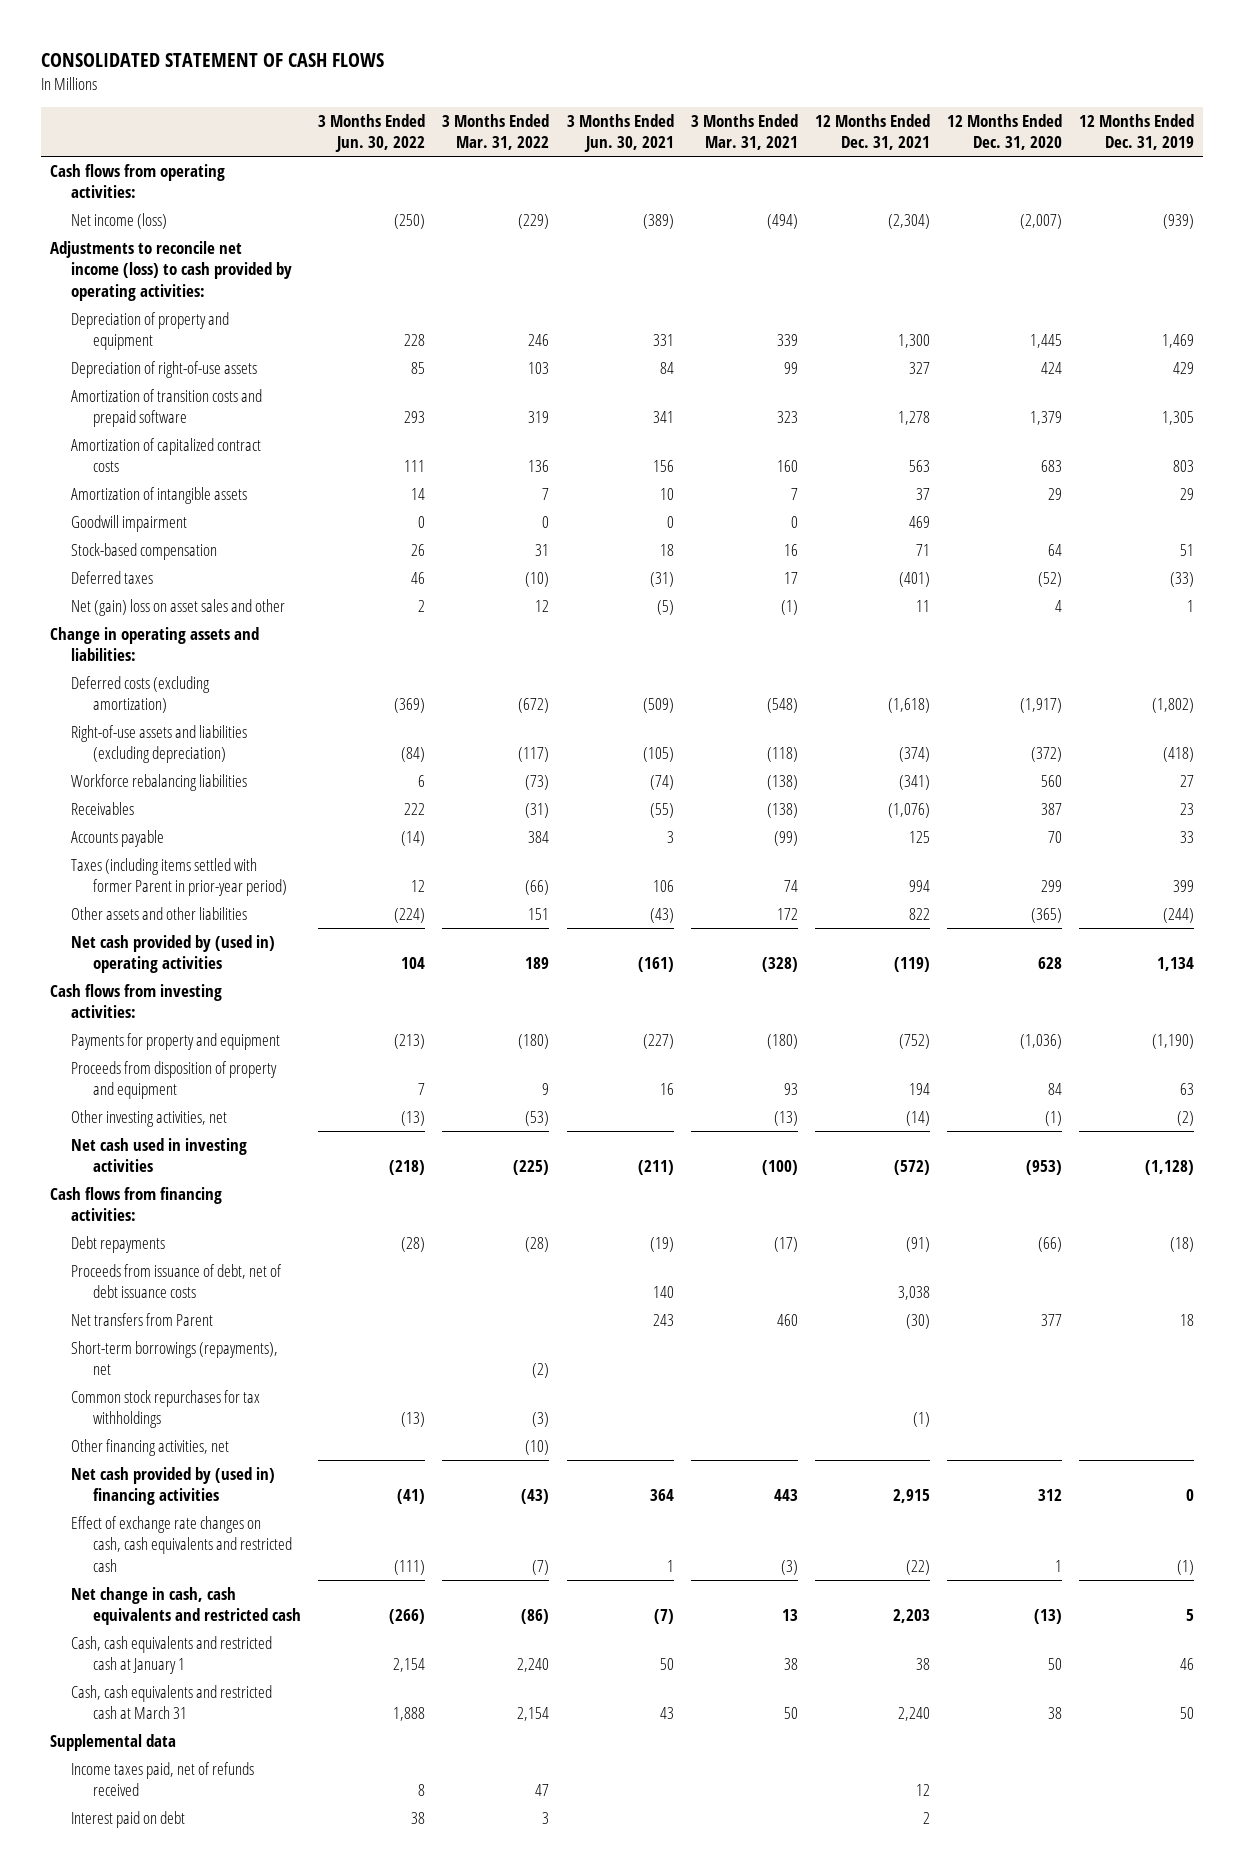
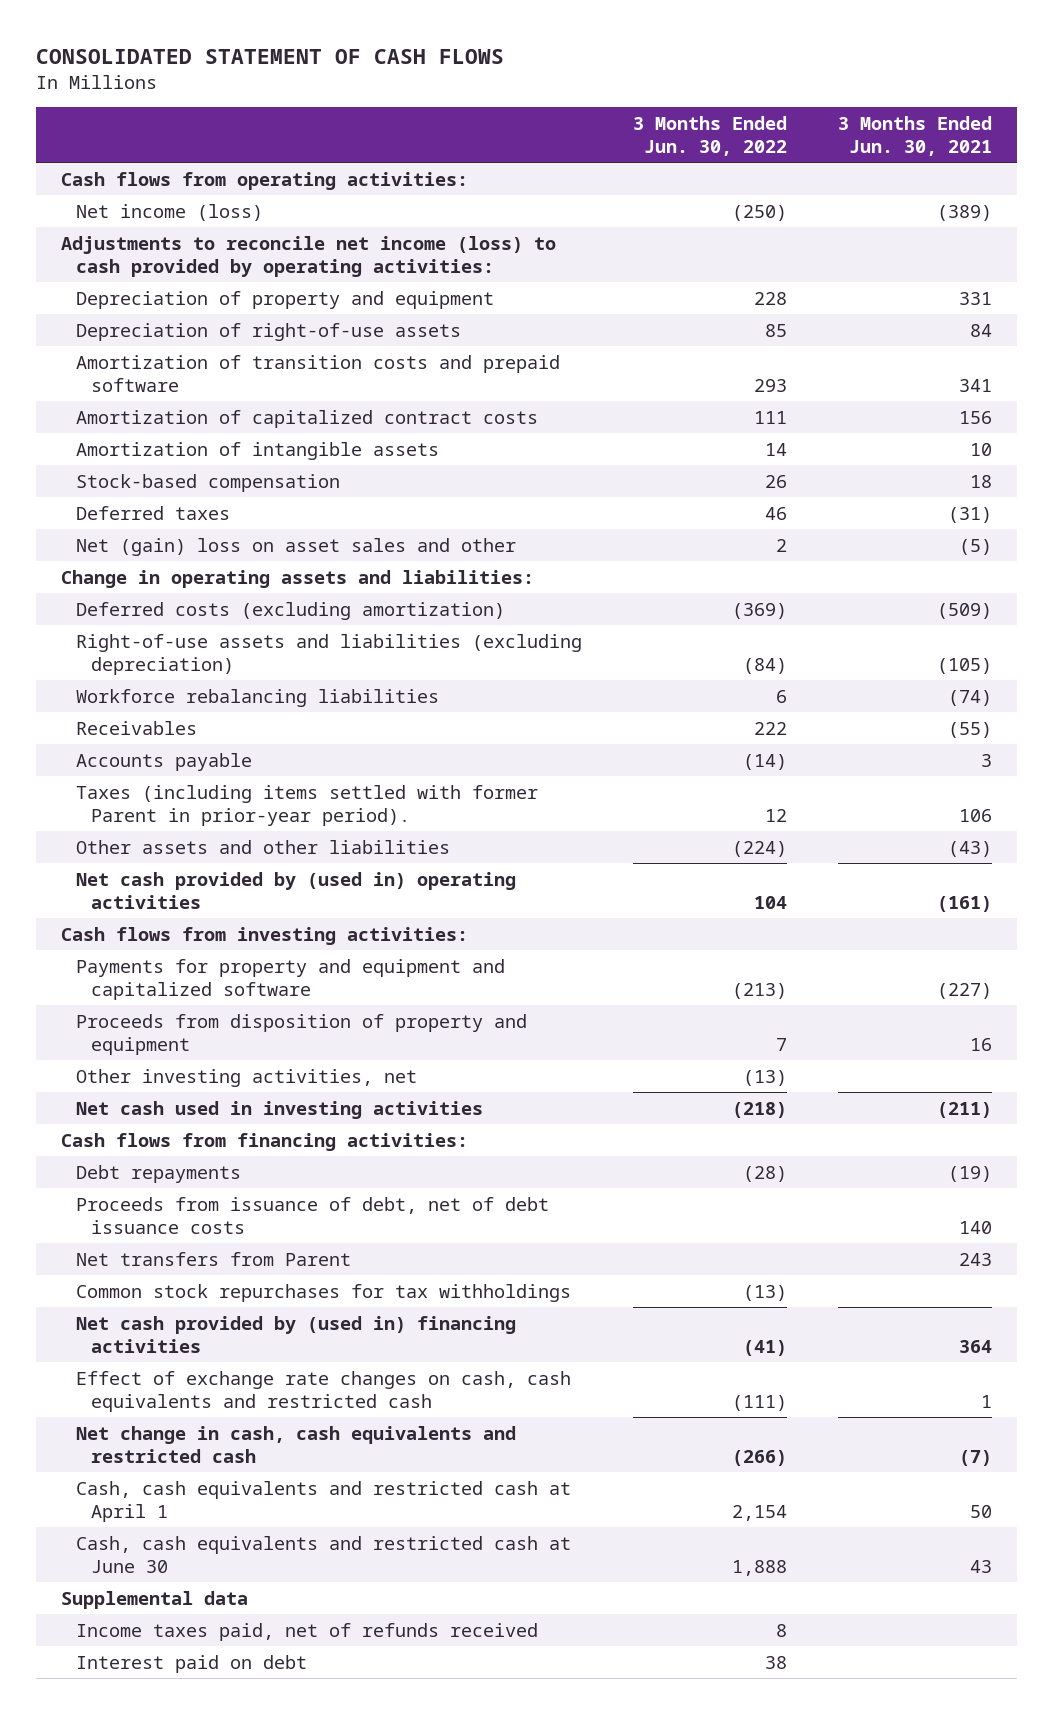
- | 3 Months Ended Jun. 30, 2022 | 3 Months Ended Mar. 31, 2022 | 3 Months Ended Jun. 30, 2021 | 3 Months Ended Mar. 31, 2021 | 12 Months Ended Dec. 31, 2021 | 12 Months Ended Dec. 31, 2020 | 12 Months Ended Dec. 31, 2019
+ | 3 Months Ended Jun. 30, 2022 | 3 Months Ended Jun. 30, 2021
- Goodwill impairment | 0 | 0 | 0 | 0 | 469 | |
- Taxes (including items settled with former Parent in prior-year period) | 12 | (66) | 106 | 74 | 994 | 299 | 399
+ Taxes (including items settled with former Parent in prior-year period). | 12 | 106
- Payments for property and equipment | (213) | (180) | (227) | (180) | (752) | (1,036) | (1,190)
+ Payments for property and equipment and capitalized software | (213) | (227)
- Short-term borrowings (repayments), net | | (2) | | | | |
- Other financing activities, net | | (10) | | | | |
- Cash, cash equivalents and restricted cash at January 1 | 2,154 | 2,240 | 50 | 38 | 38 | 50 | 46
- Cash, cash equivalents and restricted cash at March 31 | 1,888 | 2,154 | 43 | 50 | 2,240 | 38 | 50
+ Cash, cash equivalents and restricted cash at April 1 | 2,154 | 50
+ Cash, cash equivalents and restricted cash at June 30 | 1,888 | 43

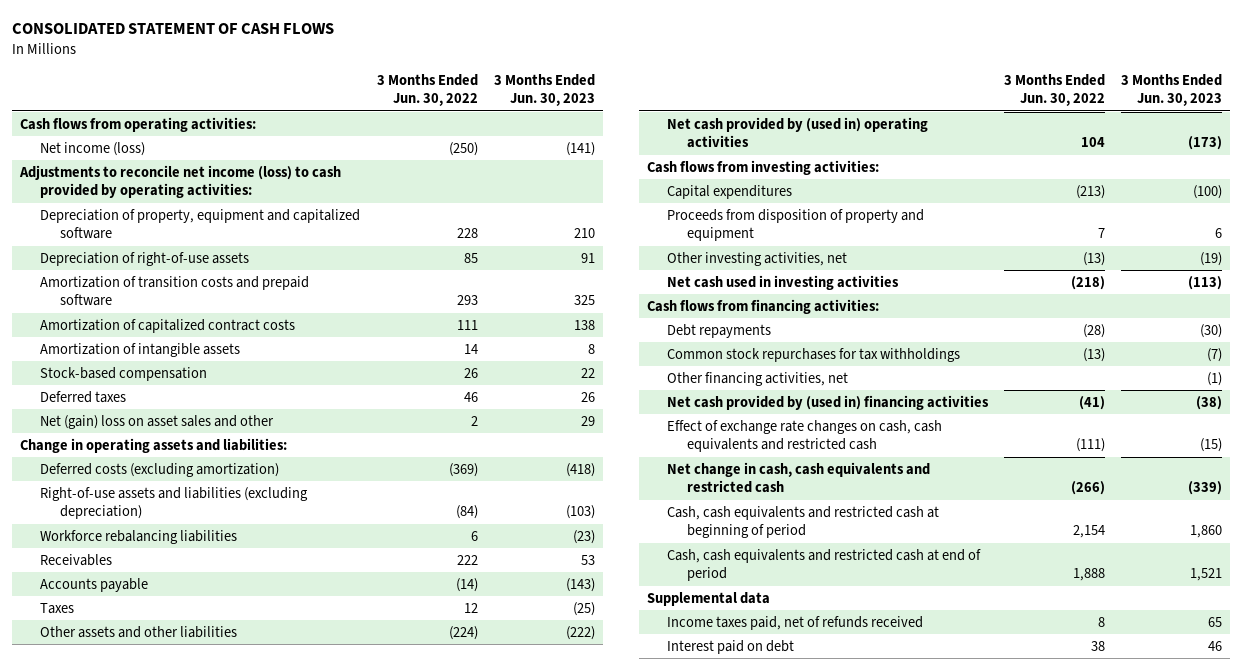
- | 3 Months Ended Jun. 30, 2022 | 3 Months Ended Jun. 30, 2021
+ | 3 Months Ended Jun. 30, 2022 | 3 Months Ended Jun. 30, 2023
- Depreciation of property and equipment | 228 | 331
+ Depreciation of property, equipment and capitalized software | 228 | 210
- Taxes (including items settled with former Parent in prior-year period). | 12 | 106
+ Taxes | 12 | (25)
- Payments for property and equipment and capitalized software | (213) | (227)
+ Capital expenditures | (213) | (100)
- Proceeds from issuance of debt, net of debt issuance costs | | 140
- Net transfers from Parent | | 243
+ Other financing activities, net | | (1)
- Cash, cash equivalents and restricted cash at April 1 | 2,154 | 50
- Cash, cash equivalents and restricted cash at June 30 | 1,888 | 43
+ Cash, cash equivalents and restricted cash at beginning of period | 2,154 | 1,860
+ Cash, cash equivalents and restricted cash at end of period | 1,888 | 1,521

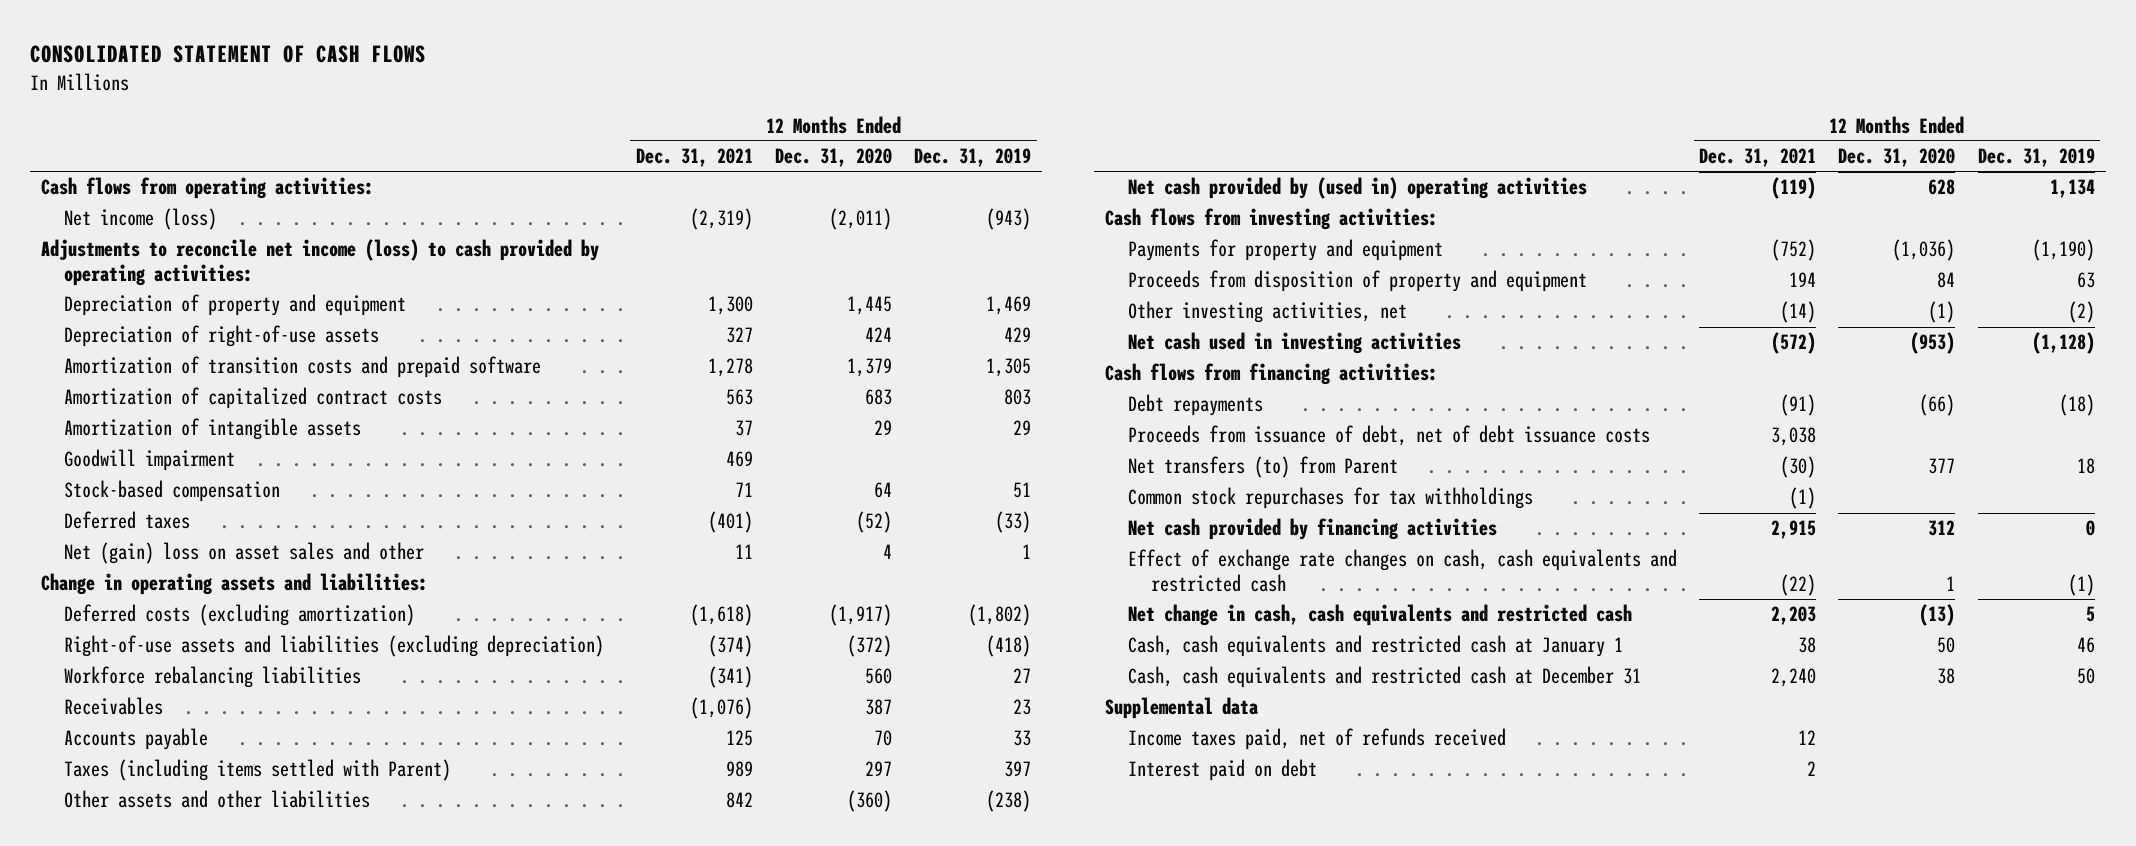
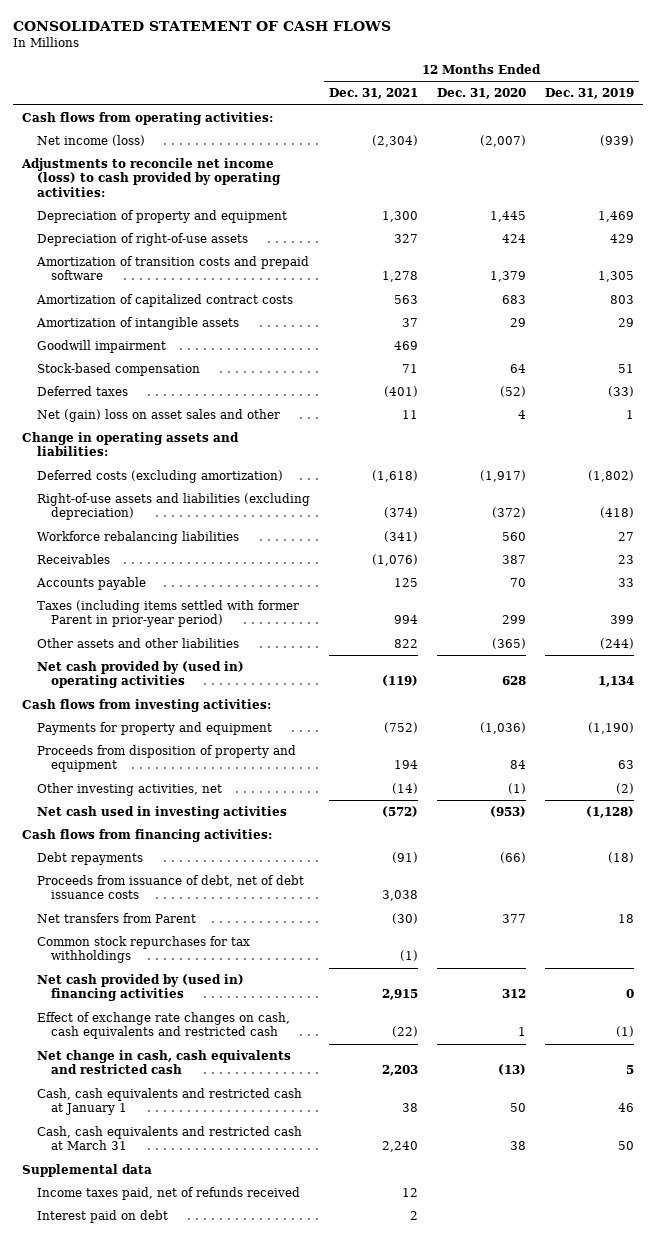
- Net income (loss) | (2,319) | (2,011) | (943)
+ Net income (loss) | (2,304) | (2,007) | (939)
- Taxes (including items settled with Parent) | 989 | 297 | 397
- Other assets and other liabilities | 842 | (360) | (238)
+ Taxes (including items settled with former Parent in prior-year period) | 994 | 299 | 399
+ Other assets and other liabilities | 822 | (365) | (244)
- Net transfers (to) from Parent | (30) | 377 | 18
+ Net transfers from Parent | (30) | 377 | 18
- Net cash provided by financing activities | 2,915 | 312 | 0
+ Net cash provided by (used in) financing activities | 2,915 | 312 | 0
- Cash, cash equivalents and restricted cash at December 31 | 2,240 | 38 | 50
+ Cash, cash equivalents and restricted cash at March 31 | 2,240 | 38 | 50

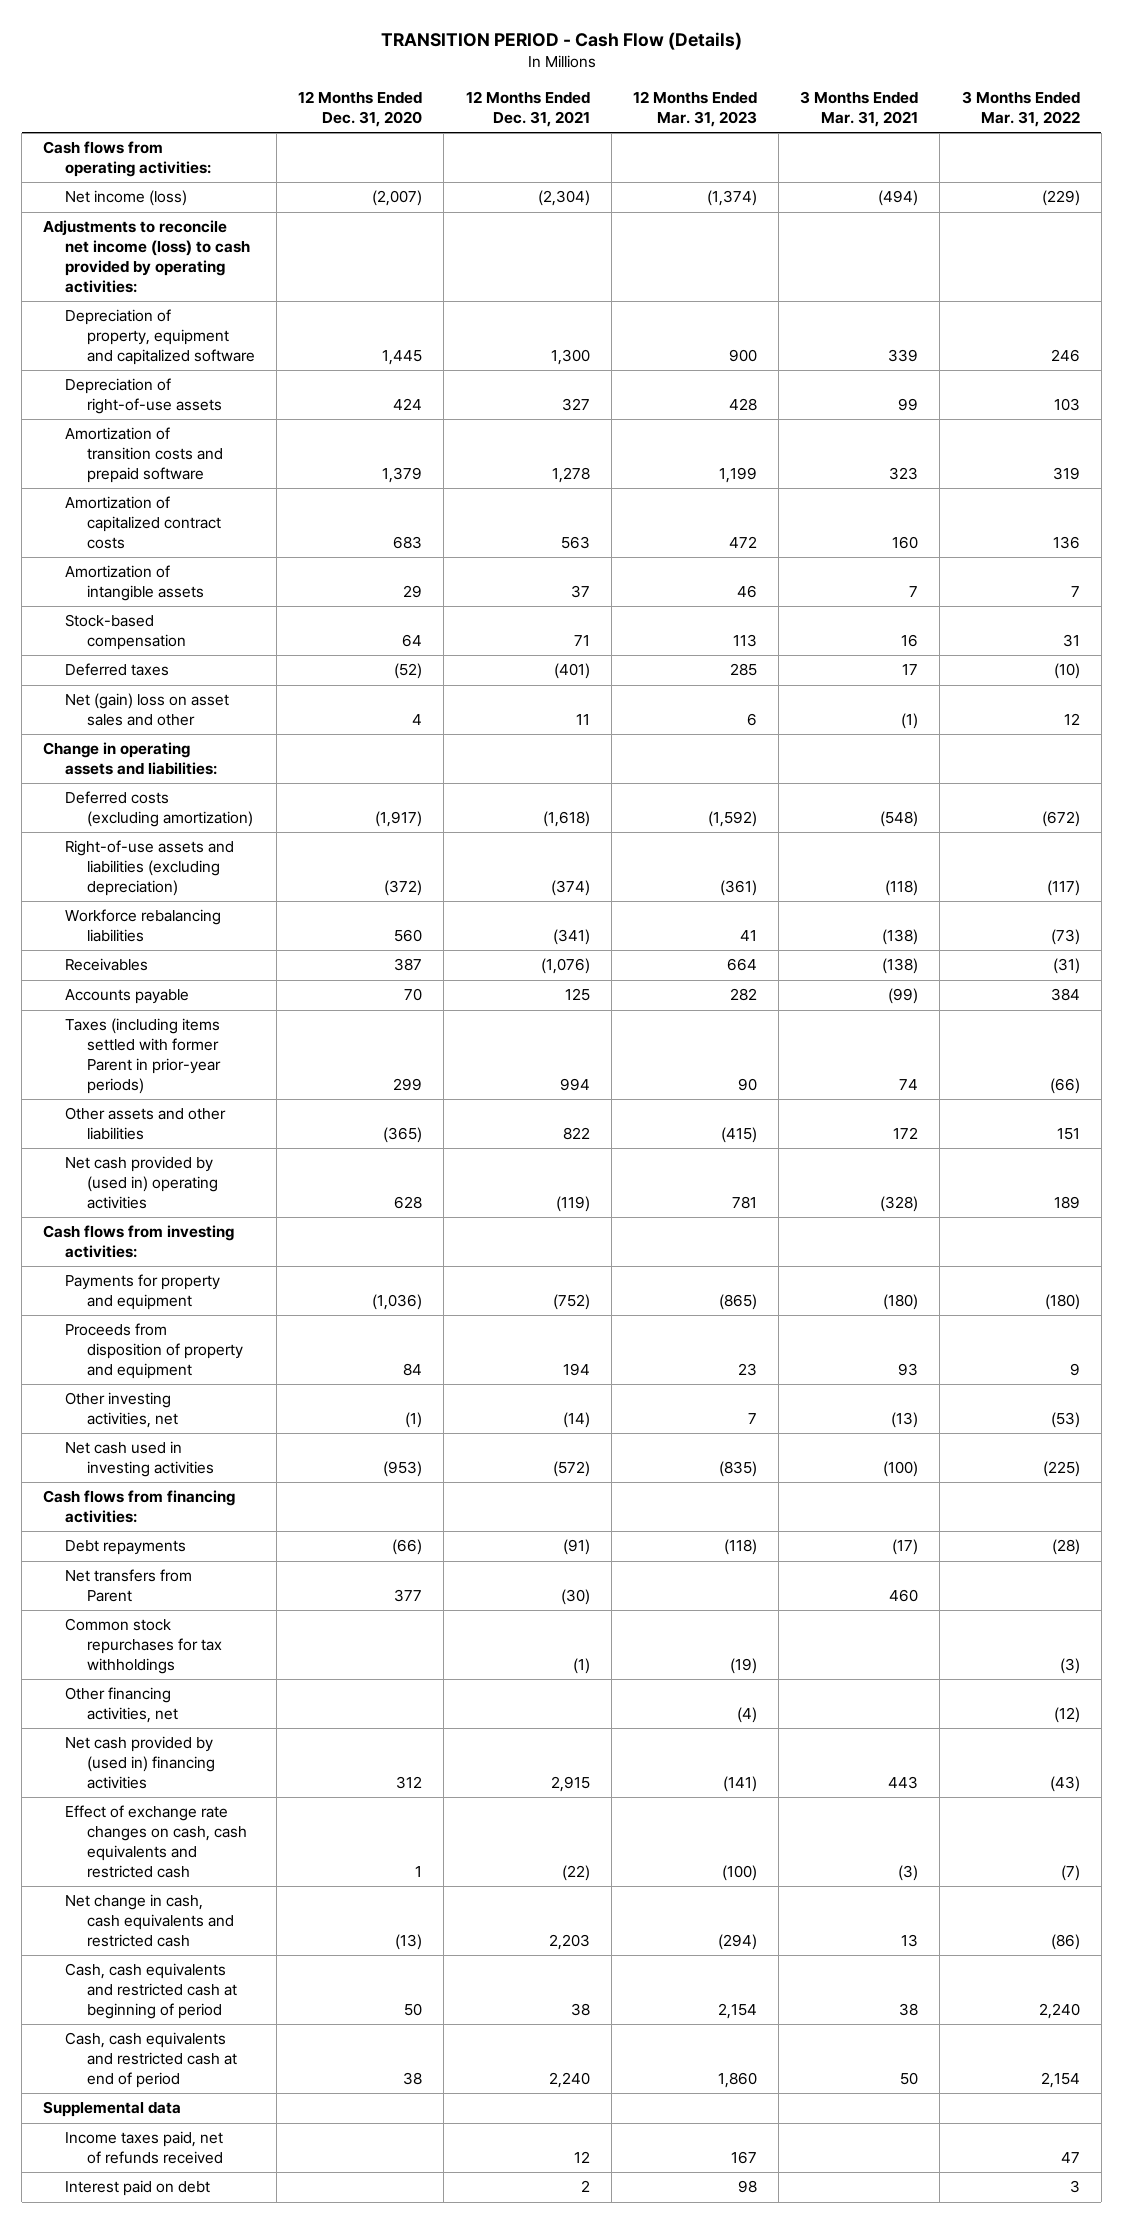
- CONSOLIDATED STATEMENT OF CASH FLOWS
+ TRANSITION PERIOD - Cash Flow (Details)
- | 12 Months Ended Dec. 31, 2021 | 12 Months Ended Dec. 31, 2020 | 12 Months Ended Dec. 31, 2019
+ | 12 Months Ended Dec. 31, 2020 | 12 Months Ended Dec. 31, 2021 | 12 Months Ended Mar. 31, 2023 | 3 Months Ended Mar. 31, 2021 | 3 Months Ended Mar. 31, 2022
- Depreciation of property and equipment | 1,300 | 1,445 | 1,469
+ Depreciation of property, equipment and capitalized software | 1,445 | 1,300 | 900 | 339 | 246
- Goodwill impairment | 469 | |
- Taxes (including items settled with former Parent in prior-year period) | 994 | 299 | 399
+ Taxes (including items settled with former Parent in prior-year periods) | 299 | 994 | 90 | 74 | (66)
- Proceeds from issuance of debt, net of debt issuance costs | 3,038 | |
+ Other financing activities, net | | | (4) | | (12)
- Cash, cash equivalents and restricted cash at January 1 | 38 | 50 | 46
- Cash, cash equivalents and restricted cash at March 31 | 2,240 | 38 | 50
+ Cash, cash equivalents and restricted cash at beginning of period | 50 | 38 | 2,154 | 38 | 2,240
+ Cash, cash equivalents and restricted cash at end of period | 38 | 2,240 | 1,860 | 50 | 2,154

